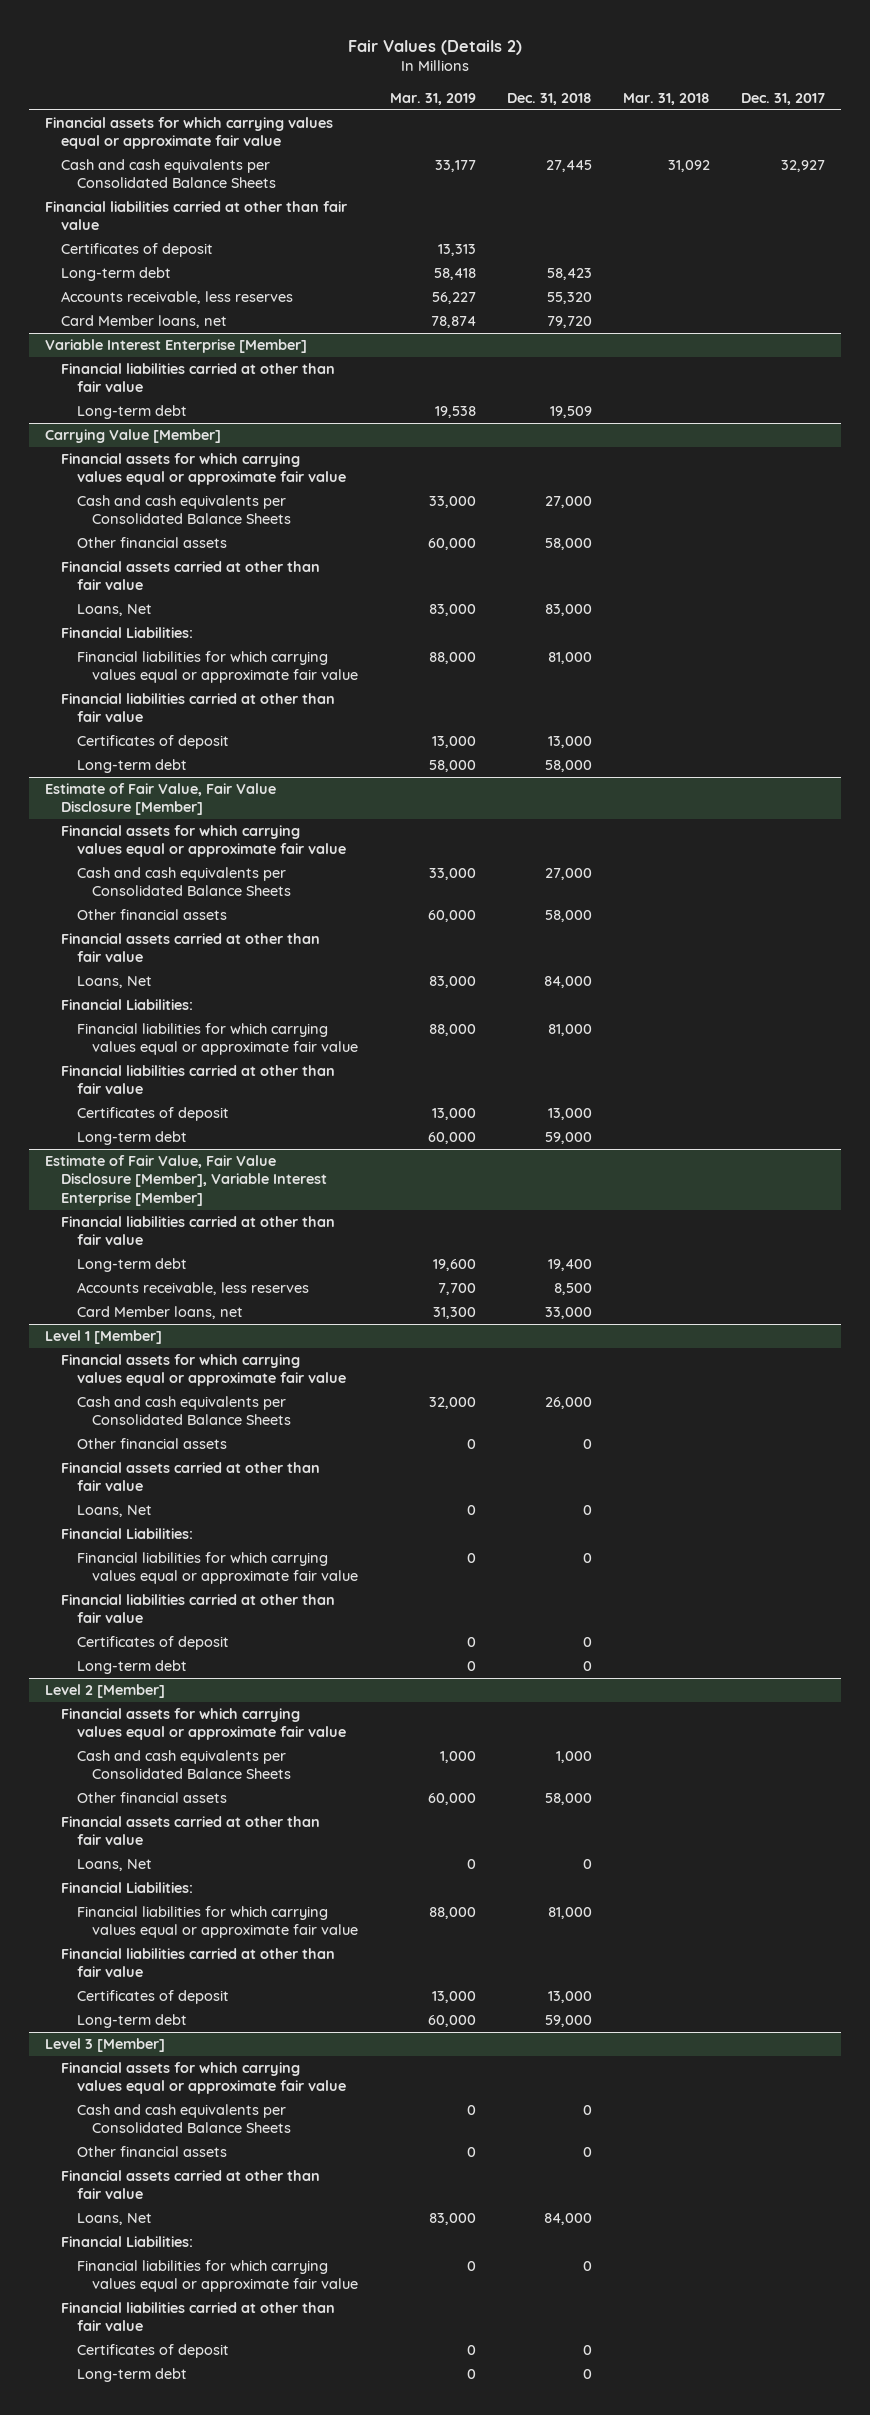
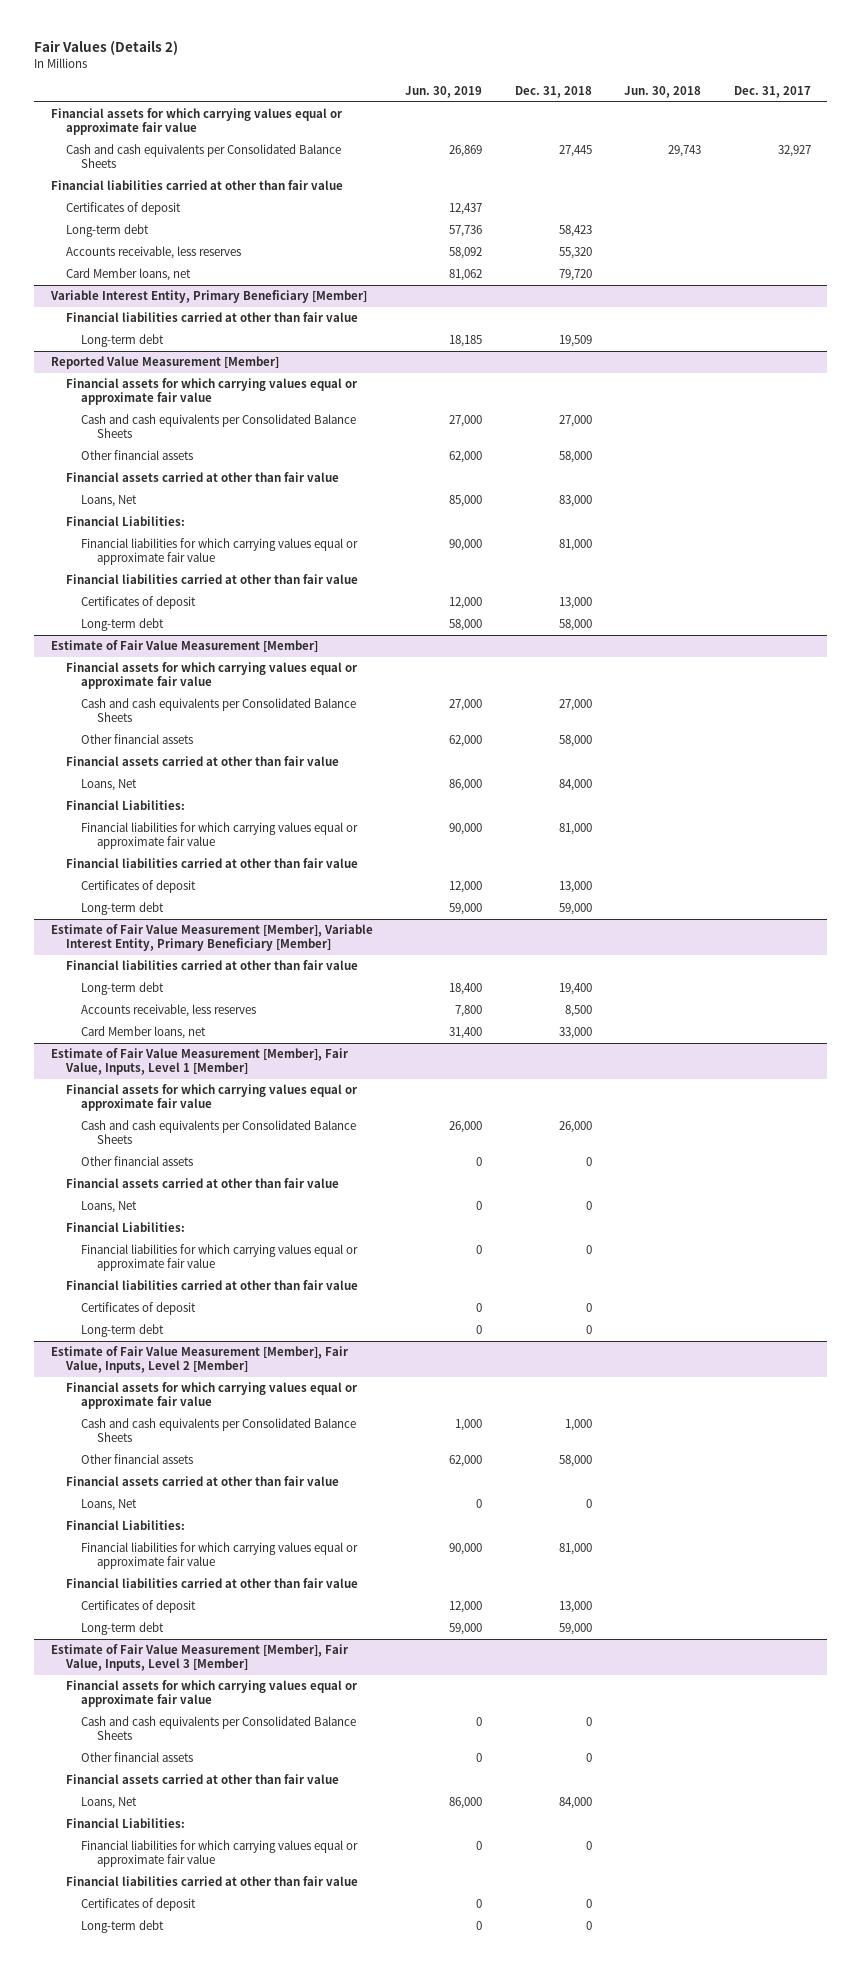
- | Mar. 31, 2019 | Dec. 31, 2018 | Mar. 31, 2018 | Dec. 31, 2017
+ | Jun. 30, 2019 | Dec. 31, 2018 | Jun. 30, 2018 | Dec. 31, 2017
- Variable Interest Enterprise [Member]
+ Variable Interest Entity, Primary Beneficiary [Member]
- Carrying Value [Member]
+ Reported Value Measurement [Member]
- Estimate of Fair Value, Fair Value Disclosure [Member]
+ Estimate of Fair Value Measurement [Member]
- Estimate of Fair Value, Fair Value Disclosure [Member], Variable Interest Enterprise [Member]
+ Estimate of Fair Value Measurement [Member], Variable Interest Entity, Primary Beneficiary [Member]
- Level 1 [Member]
+ Estimate of Fair Value Measurement [Member], Fair Value, Inputs, Level 1 [Member]
- Level 2 [Member]
+ Estimate of Fair Value Measurement [Member], Fair Value, Inputs, Level 2 [Member]
- Level 3 [Member]
+ Estimate of Fair Value Measurement [Member], Fair Value, Inputs, Level 3 [Member]

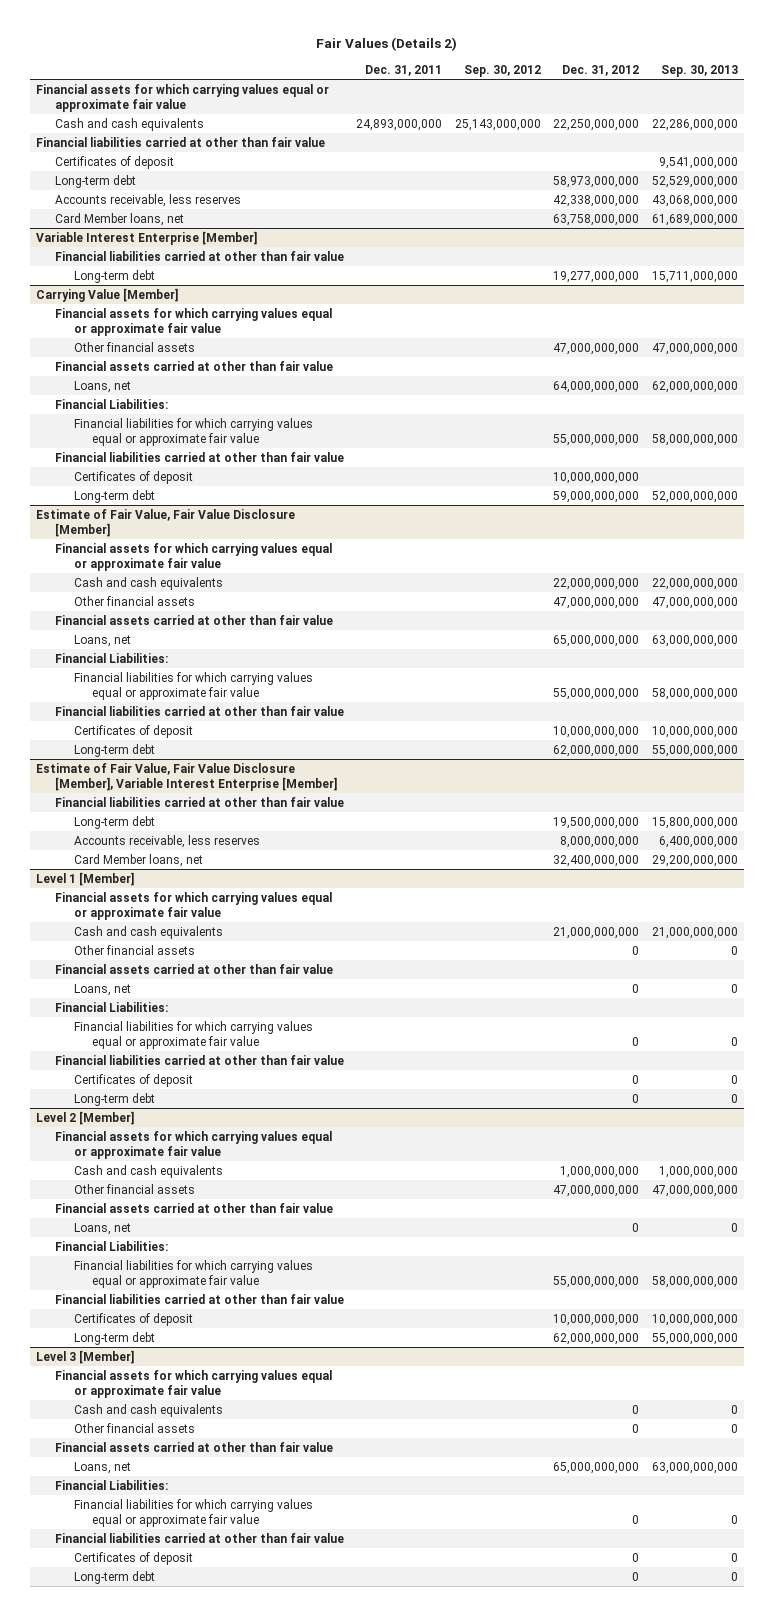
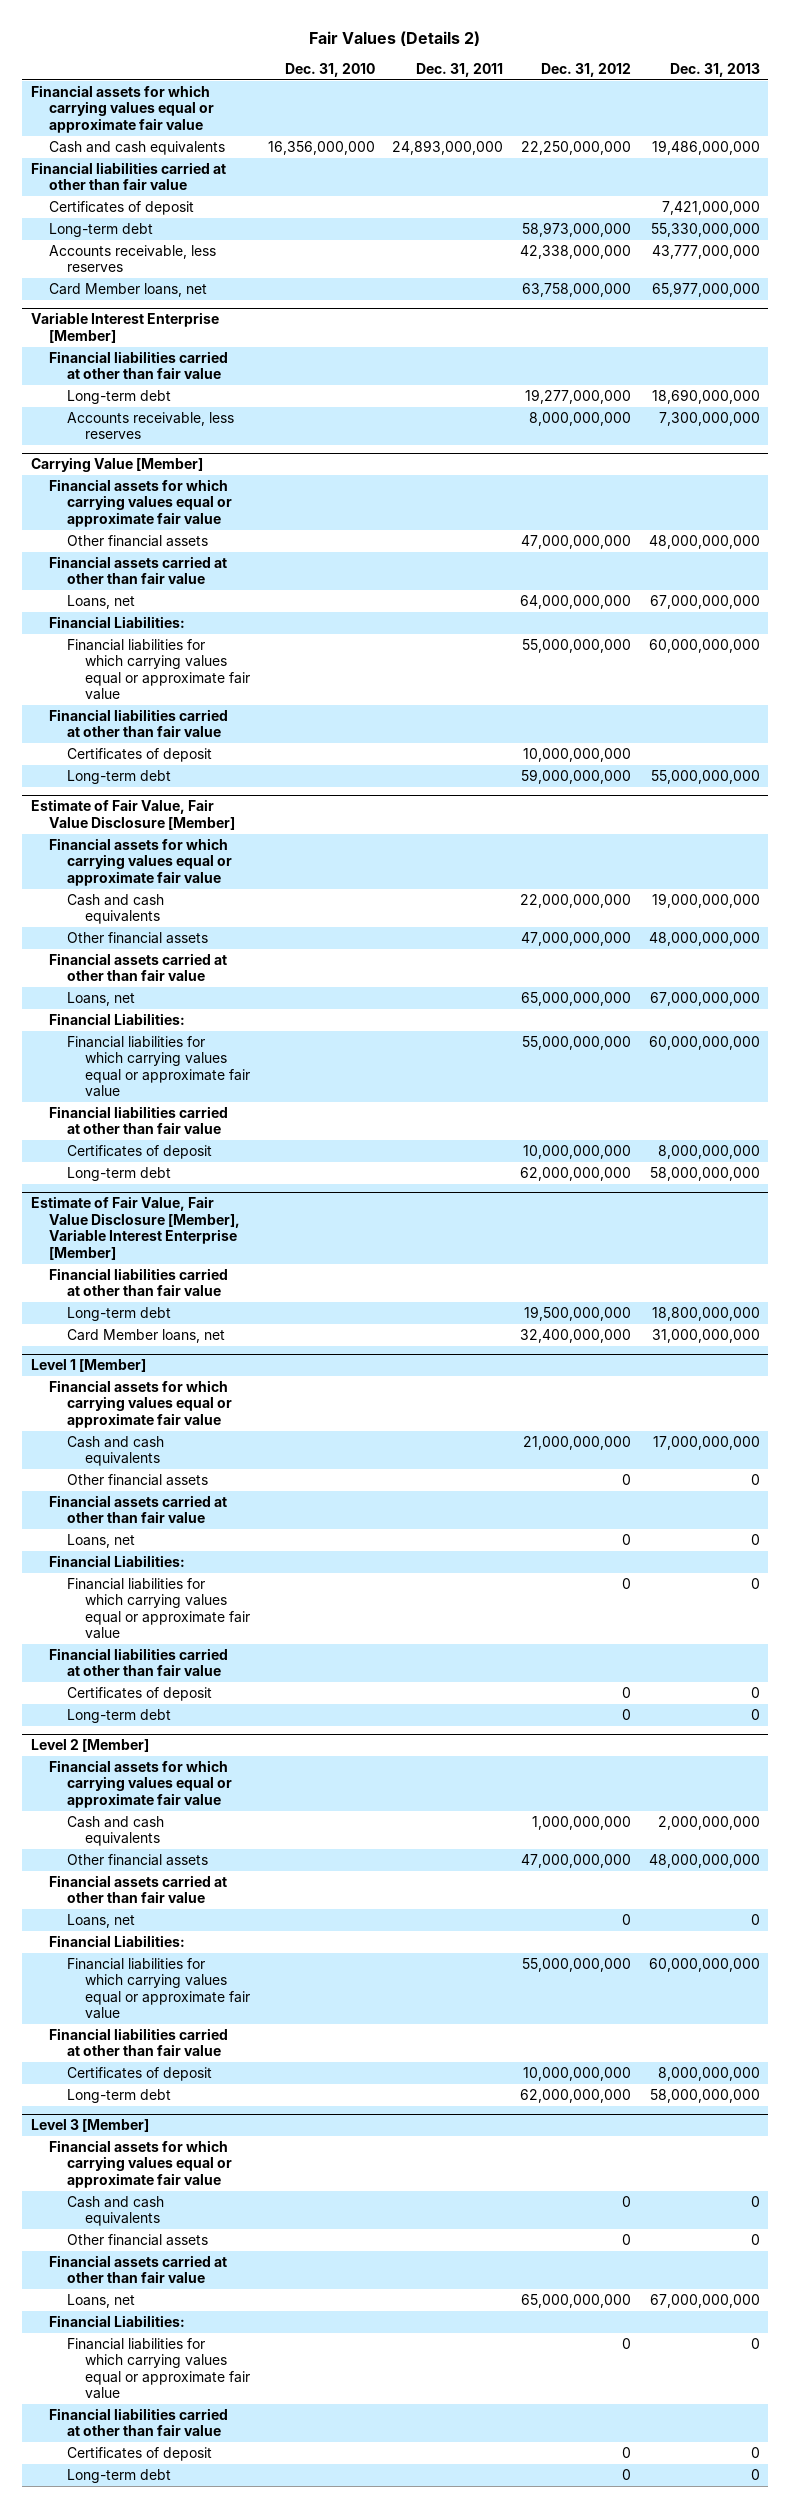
- | Dec. 31, 2011 | Sep. 30, 2012 | Dec. 31, 2012 | Sep. 30, 2013
+ | Dec. 31, 2010 | Dec. 31, 2011 | Dec. 31, 2012 | Dec. 31, 2013
@ Variable Interest Enterprise [Member]
+ Accounts receivable, less reserves | | | 8,000,000,000 | 7,300,000,000
@ Estimate of Fair Value, Fair Value Disclosure [Member], Variable Interest Enterprise [Member]
- Accounts receivable, less reserves | | | 8,000,000,000 | 6,400,000,000

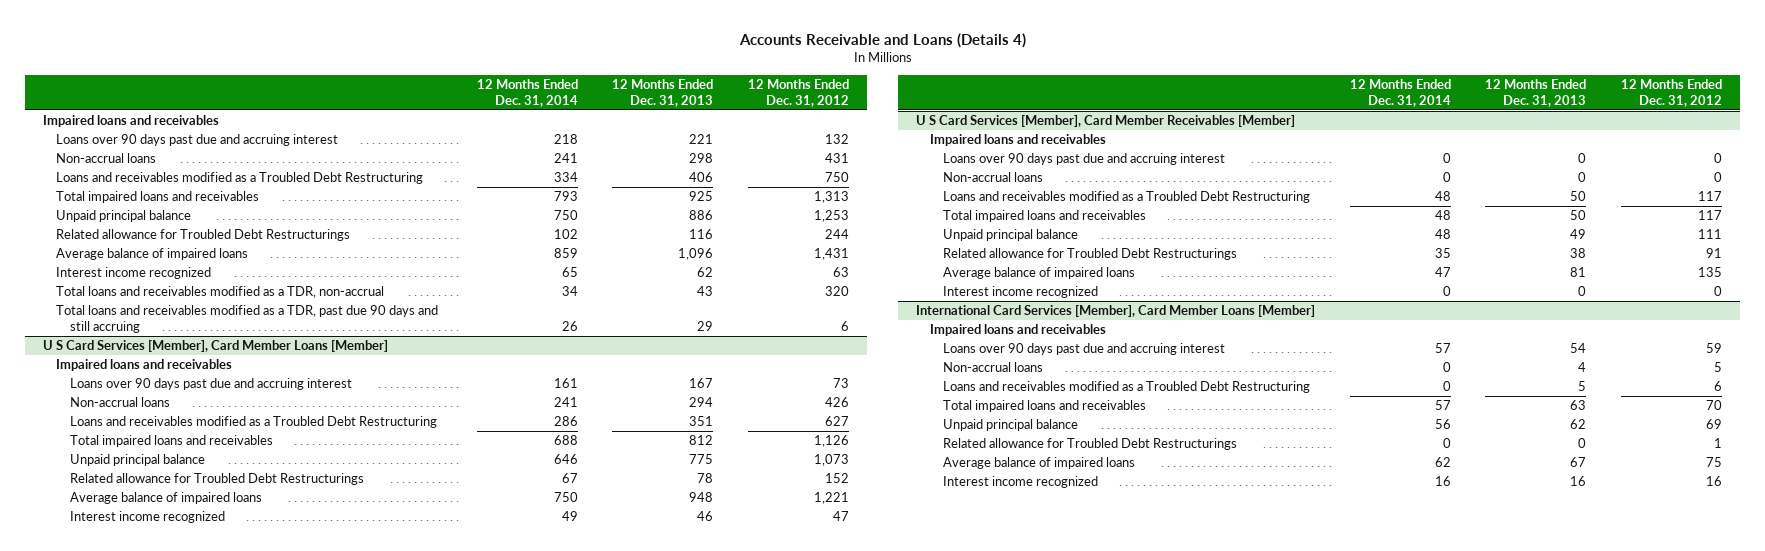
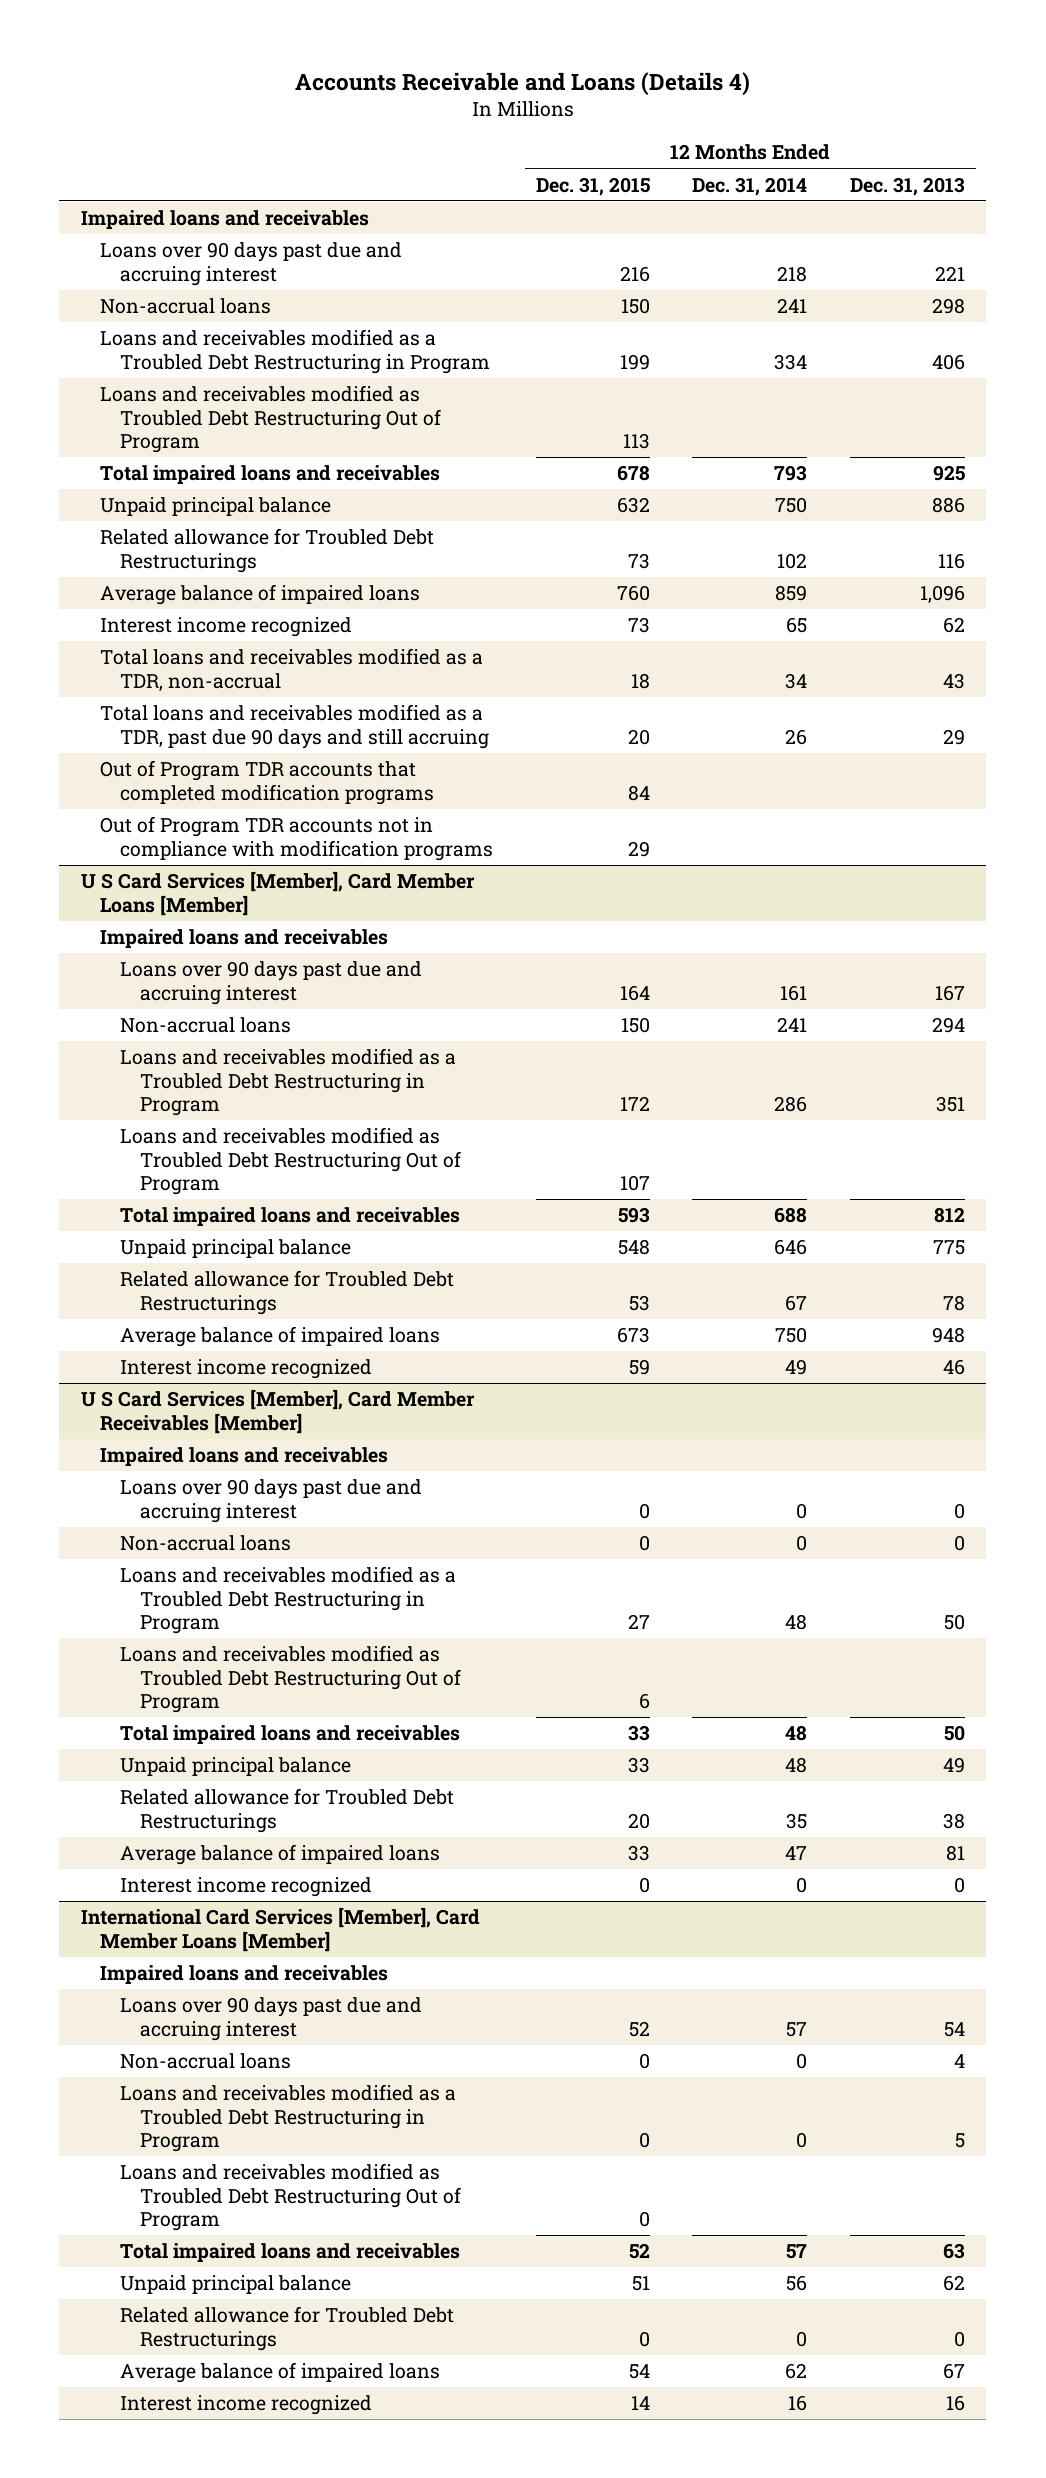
- | 12 Months Ended Dec. 31, 2014 | 12 Months Ended Dec. 31, 2013 | 12 Months Ended Dec. 31, 2012
+ | 12 Months Ended Dec. 31, 2015 | 12 Months Ended Dec. 31, 2014 | 12 Months Ended Dec. 31, 2013
- Loans and receivables modified as a Troubled Debt Restructuring | 334 | 406 | 750
+ Loans and receivables modified as a Troubled Debt Restructuring in Program | 199 | 334 | 406
+ Loans and receivables modified as Troubled Debt Restructuring Out of Program | 113 | |
+ Out of Program TDR accounts that completed modification programs | 84 | |
+ Out of Program TDR accounts not in compliance with modification programs | 29 | |
@ U S Card Services [Member], Card Member Loans [Member]
- Loans and receivables modified as a Troubled Debt Restructuring | 286 | 351 | 627
+ Loans and receivables modified as a Troubled Debt Restructuring in Program | 172 | 286 | 351
+ Loans and receivables modified as Troubled Debt Restructuring Out of Program | 107 | |
@ U S Card Services [Member], Card Member Receivables [Member]
- Loans and receivables modified as a Troubled Debt Restructuring | 48 | 50 | 117
+ Loans and receivables modified as a Troubled Debt Restructuring in Program | 27 | 48 | 50
+ Loans and receivables modified as Troubled Debt Restructuring Out of Program | 6 | |
@ International Card Services [Member], Card Member Loans [Member]
- Loans and receivables modified as a Troubled Debt Restructuring | 0 | 5 | 6
+ Loans and receivables modified as a Troubled Debt Restructuring in Program | 0 | 0 | 5
+ Loans and receivables modified as Troubled Debt Restructuring Out of Program | 0 | |

